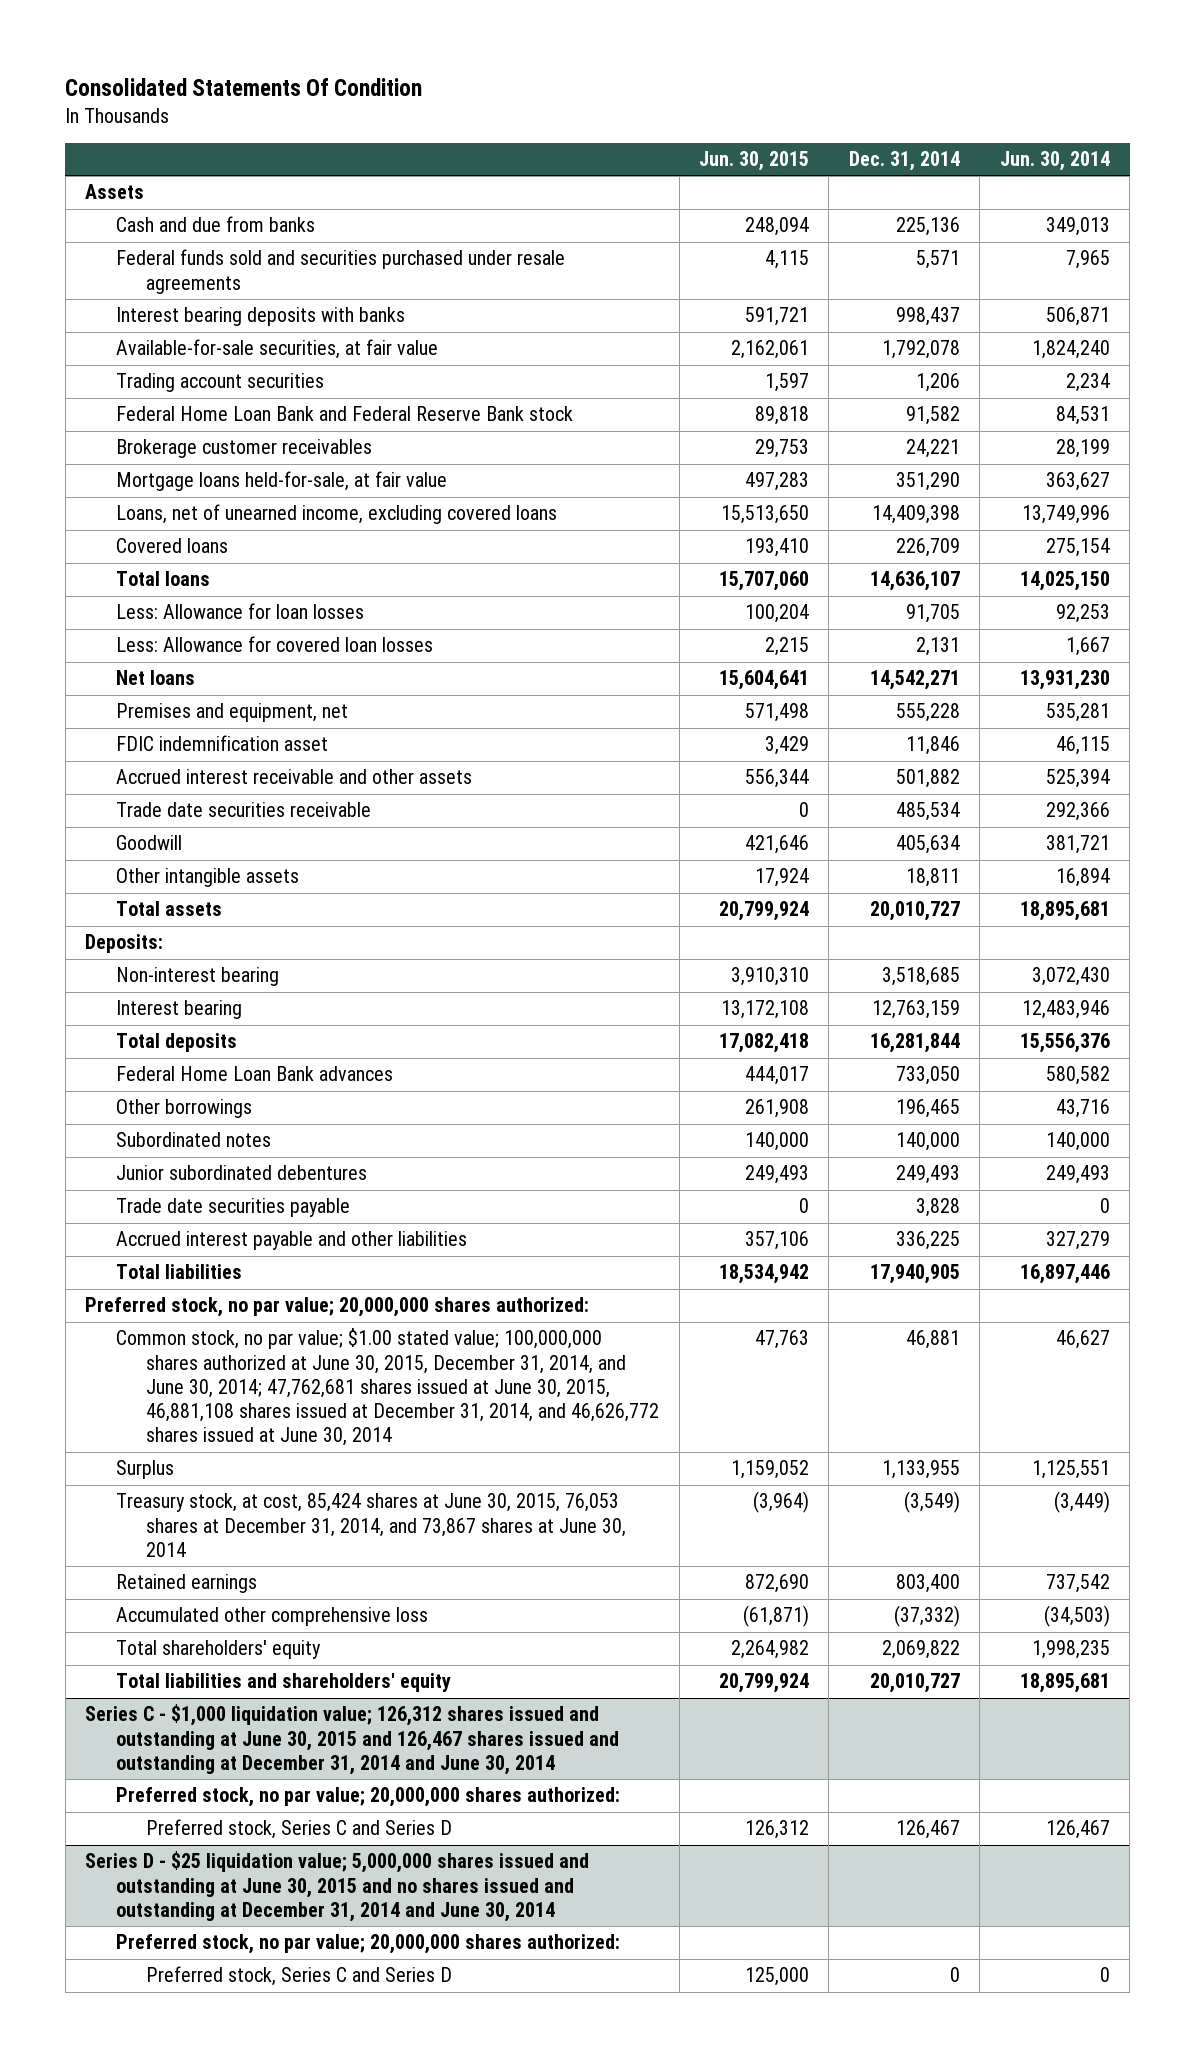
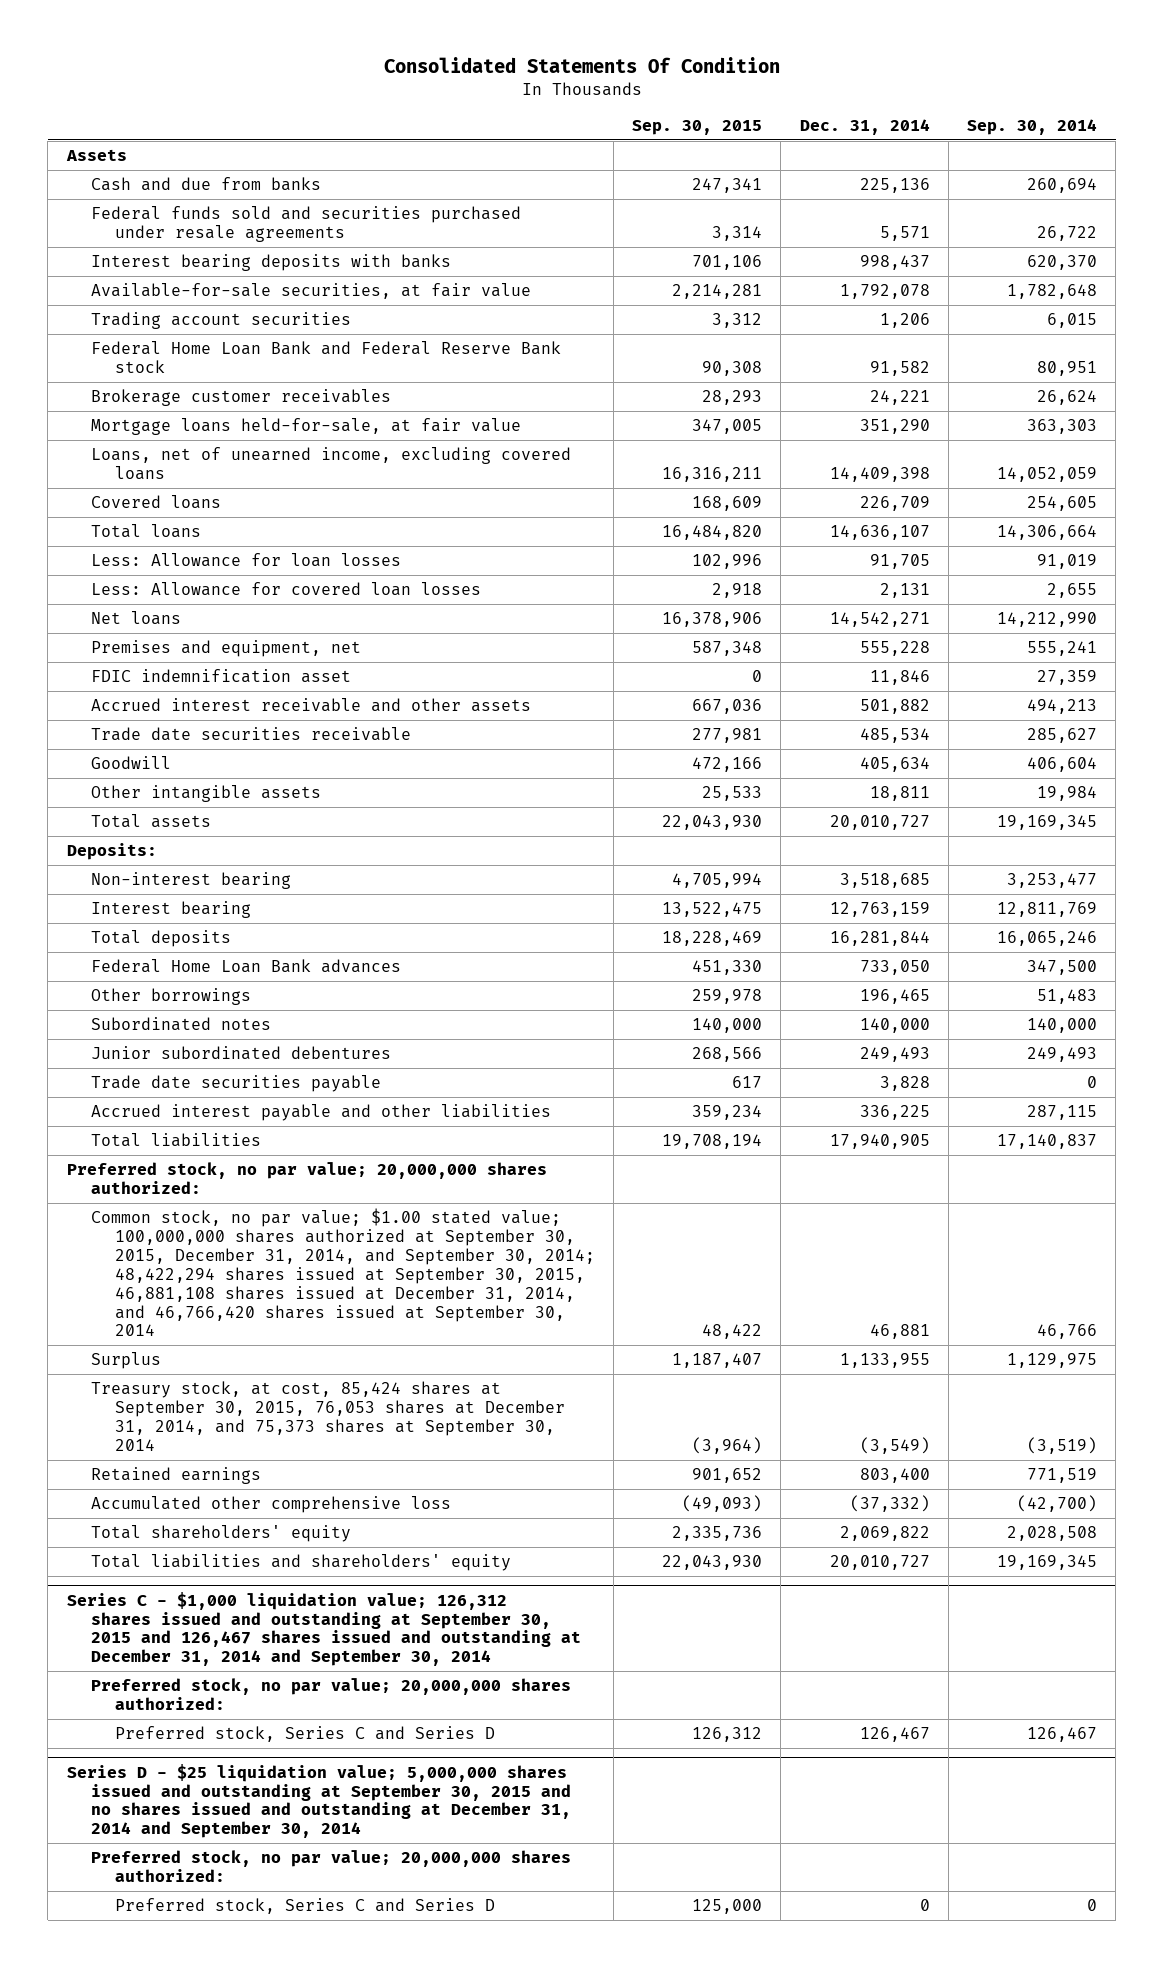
- | Jun. 30, 2015 | Dec. 31, 2014 | Jun. 30, 2014
+ | Sep. 30, 2015 | Dec. 31, 2014 | Sep. 30, 2014
- Common stock, no par value; $1.00 stated value; 100,000,000 shares authorized at June 30, 2015, December 31, 2014, and June 30, 2014; 47,762,681 shares issued at June 30, 2015, 46,881,108 shares issued at December 31, 2014, and 46,626,772 shares issued at June 30, 2014 | 47,763 | 46,881 | 46,627
+ Common stock, no par value; $1.00 stated value; 100,000,000 shares authorized at September 30, 2015, December 31, 2014, and September 30, 2014; 48,422,294 shares issued at September 30, 2015, 46,881,108 shares issued at December 31, 2014, and 46,766,420 shares issued at September 30, 2014 | 48,422 | 46,881 | 46,766
- Treasury stock, at cost, 85,424 shares at June 30, 2015, 76,053 shares at December 31, 2014, and 73,867 shares at June 30, 2014 | (3,964) | (3,549) | (3,449)
+ Treasury stock, at cost, 85,424 shares at September 30, 2015, 76,053 shares at December 31, 2014, and 75,373 shares at September 30, 2014 | (3,964) | (3,549) | (3,519)
- Series C - $1,000 liquidation value; 126,312 shares issued and outstanding at June 30, 2015 and 126,467 shares issued and outstanding at December 31, 2014 and June 30, 2014
+ Series C - $1,000 liquidation value; 126,312 shares issued and outstanding at September 30, 2015 and 126,467 shares issued and outstanding at December 31, 2014 and September 30, 2014
- Series D - $25 liquidation value; 5,000,000 shares issued and outstanding at June 30, 2015 and no shares issued and outstanding at December 31, 2014 and June 30, 2014
+ Series D - $25 liquidation value; 5,000,000 shares issued and outstanding at September 30, 2015 and no shares issued and outstanding at December 31, 2014 and September 30, 2014

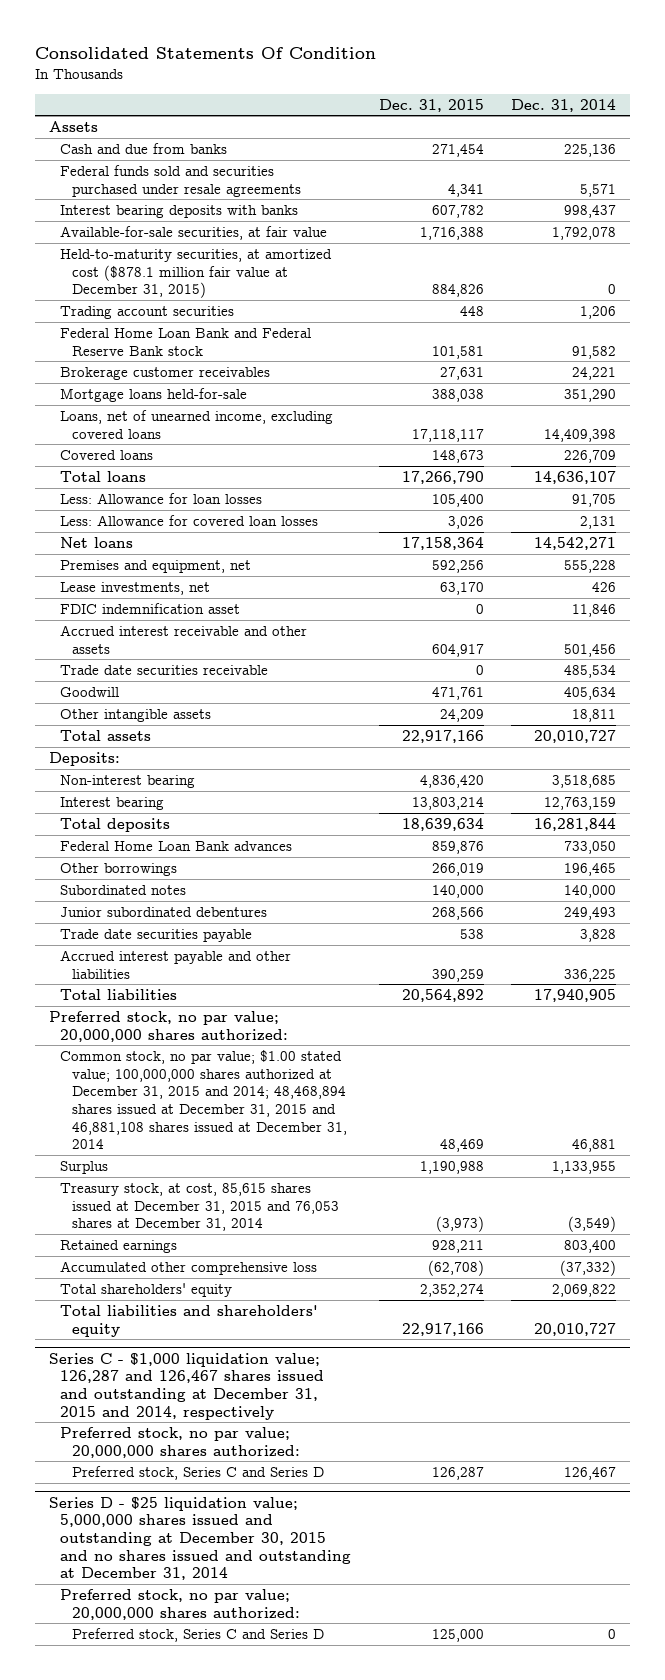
- | Sep. 30, 2015 | Dec. 31, 2014 | Sep. 30, 2014
+ | Dec. 31, 2015 | Dec. 31, 2014
+ Held-to-maturity securities, at amortized cost ($878.1 million fair value at December 31, 2015) | 884,826 | 0
- Mortgage loans held-for-sale, at fair value | 347,005 | 351,290 | 363,303
+ Mortgage loans held-for-sale | 388,038 | 351,290
+ Lease investments, net | 63,170 | 426
- Accrued interest receivable and other assets | 667,036 | 501,882 | 494,213
+ Accrued interest receivable and other assets | 604,917 | 501,456
- Common stock, no par value; $1.00 stated value; 100,000,000 shares authorized at September 30, 2015, December 31, 2014, and September 30, 2014; 48,422,294 shares issued at September 30, 2015, 46,881,108 shares issued at December 31, 2014, and 46,766,420 shares issued at September 30, 2014 | 48,422 | 46,881 | 46,766
+ Common stock, no par value; $1.00 stated value; 100,000,000 shares authorized at December 31, 2015 and 2014; 48,468,894 shares issued at December 31, 2015 and 46,881,108 shares issued at December 31, 2014 | 48,469 | 46,881
- Treasury stock, at cost, 85,424 shares at September 30, 2015, 76,053 shares at December 31, 2014, and 75,373 shares at September 30, 2014 | (3,964) | (3,549) | (3,519)
+ Treasury stock, at cost, 85,615 shares issued at December 31, 2015 and 76,053 shares at December 31, 2014 | (3,973) | (3,549)
- Series C - $1,000 liquidation value; 126,312 shares issued and outstanding at September 30, 2015 and 126,467 shares issued and outstanding at December 31, 2014 and September 30, 2014
+ Series C - $1,000 liquidation value; 126,287 and 126,467 shares issued and outstanding at December 31, 2015 and 2014, respectively
- Series D - $25 liquidation value; 5,000,000 shares issued and outstanding at September 30, 2015 and no shares issued and outstanding at December 31, 2014 and September 30, 2014
+ Series D - $25 liquidation value; 5,000,000 shares issued and outstanding at December 30, 2015 and no shares issued and outstanding at December 31, 2014

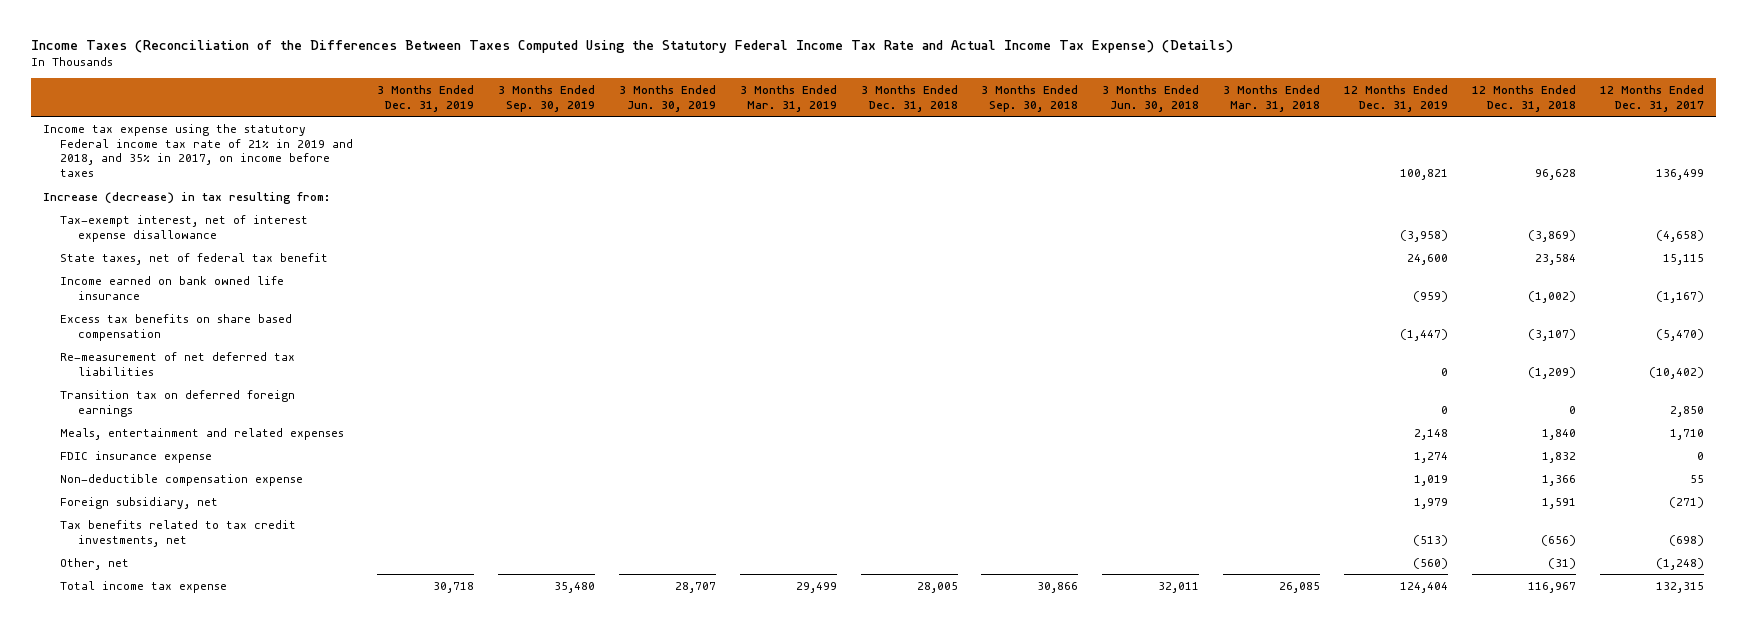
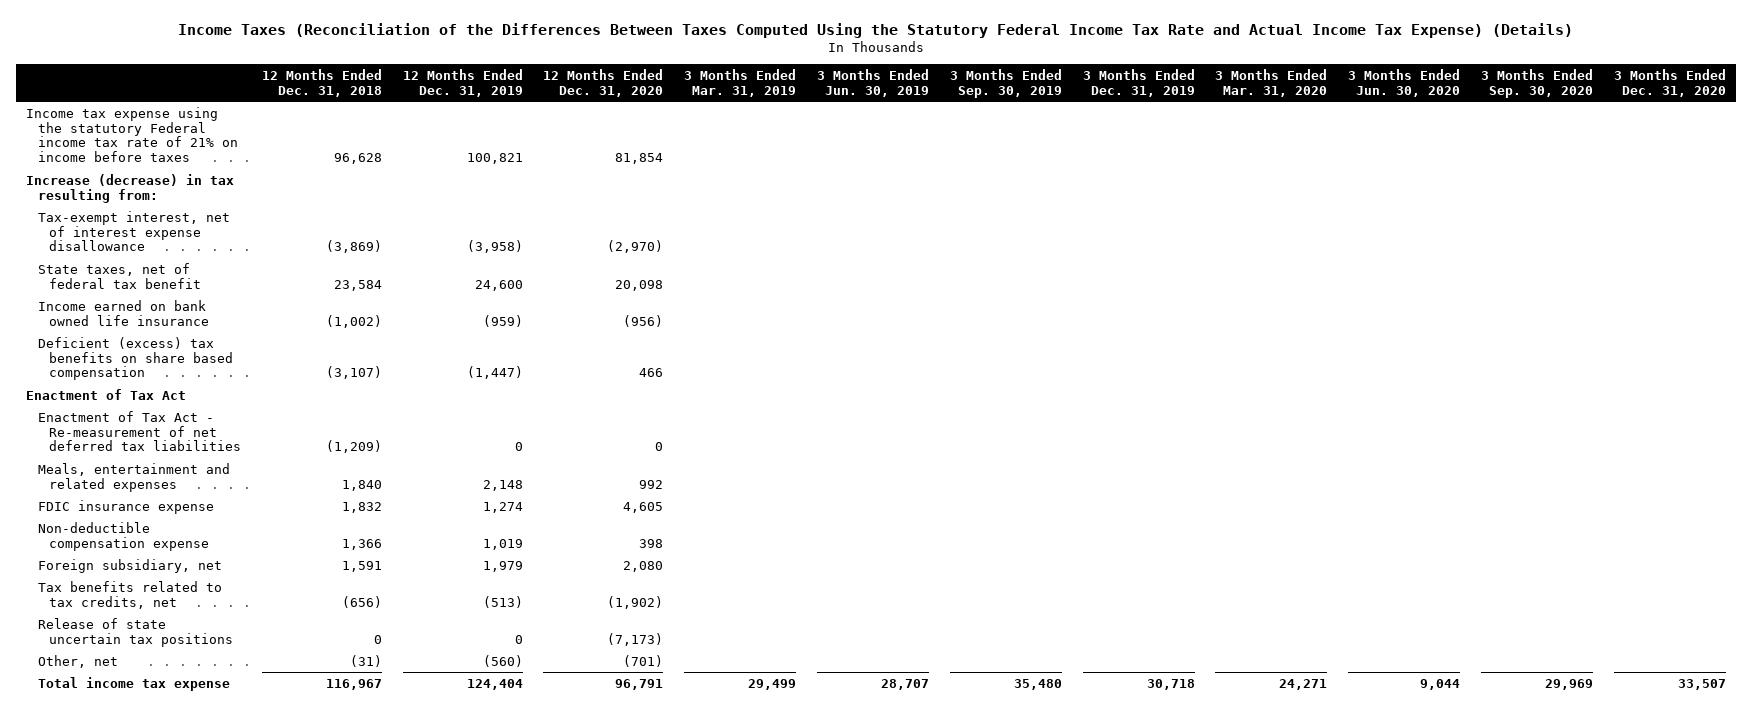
- | 3 Months Ended Dec. 31, 2019 | 3 Months Ended Sep. 30, 2019 | 3 Months Ended Jun. 30, 2019 | 3 Months Ended Mar. 31, 2019 | 3 Months Ended Dec. 31, 2018 | 3 Months Ended Sep. 30, 2018 | 3 Months Ended Jun. 30, 2018 | 3 Months Ended Mar. 31, 2018 | 12 Months Ended Dec. 31, 2019 | 12 Months Ended Dec. 31, 2018 | 12 Months Ended Dec. 31, 2017
+ | 12 Months Ended Dec. 31, 2018 | 12 Months Ended Dec. 31, 2019 | 12 Months Ended Dec. 31, 2020 | 3 Months Ended Mar. 31, 2019 | 3 Months Ended Jun. 30, 2019 | 3 Months Ended Sep. 30, 2019 | 3 Months Ended Dec. 31, 2019 | 3 Months Ended Mar. 31, 2020 | 3 Months Ended Jun. 30, 2020 | 3 Months Ended Sep. 30, 2020 | 3 Months Ended Dec. 31, 2020
- Income tax expense using the statutory Federal income tax rate of 21% in 2019 and 2018, and 35% in 2017, on income before taxes | | | | | | | | | 100,821 | 96,628 | 136,499
+ Income tax expense using the statutory Federal income tax rate of 21% on income before taxes | 96,628 | 100,821 | 81,854 | | | | | | | |
- Excess tax benefits on share based compensation | | | | | | | | | (1,447) | (3,107) | (5,470)
- Re-measurement of net deferred tax liabilities | | | | | | | | | 0 | (1,209) | (10,402)
- Transition tax on deferred foreign earnings | | | | | | | | | 0 | 0 | 2,850
+ Deficient (excess) tax benefits on share based compensation | (3,107) | (1,447) | 466 | | | | | | | |
+ Enactment of Tax Act
+ Enactment of Tax Act - Re-measurement of net deferred tax liabilities | (1,209) | 0 | 0 | | | | | | | |
- Tax benefits related to tax credit investments, net | | | | | | | | | (513) | (656) | (698)
+ Tax benefits related to tax credits, net | (656) | (513) | (1,902) | | | | | | | |
+ Release of state uncertain tax positions | 0 | 0 | (7,173) | | | | | | | |

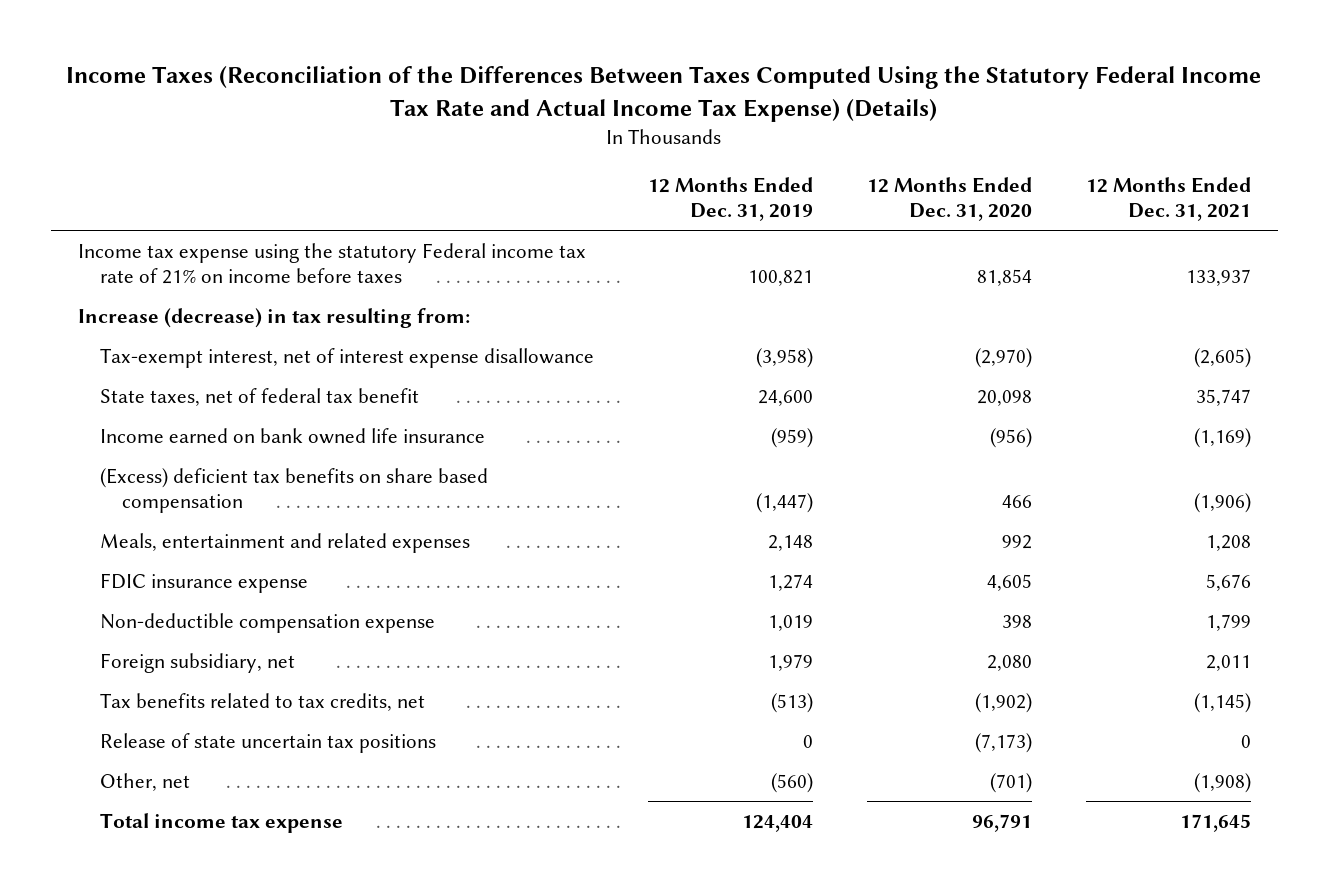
- | 12 Months Ended Dec. 31, 2018 | 12 Months Ended Dec. 31, 2019 | 12 Months Ended Dec. 31, 2020 | 3 Months Ended Mar. 31, 2019 | 3 Months Ended Jun. 30, 2019 | 3 Months Ended Sep. 30, 2019 | 3 Months Ended Dec. 31, 2019 | 3 Months Ended Mar. 31, 2020 | 3 Months Ended Jun. 30, 2020 | 3 Months Ended Sep. 30, 2020 | 3 Months Ended Dec. 31, 2020
+ | 12 Months Ended Dec. 31, 2019 | 12 Months Ended Dec. 31, 2020 | 12 Months Ended Dec. 31, 2021
- Deficient (excess) tax benefits on share based compensation | (3,107) | (1,447) | 466 | | | | | | | |
- Enactment of Tax Act
- Enactment of Tax Act - Re-measurement of net deferred tax liabilities | (1,209) | 0 | 0 | | | | | | | |
+ (Excess) deficient tax benefits on share based compensation | (1,447) | 466 | (1,906)

